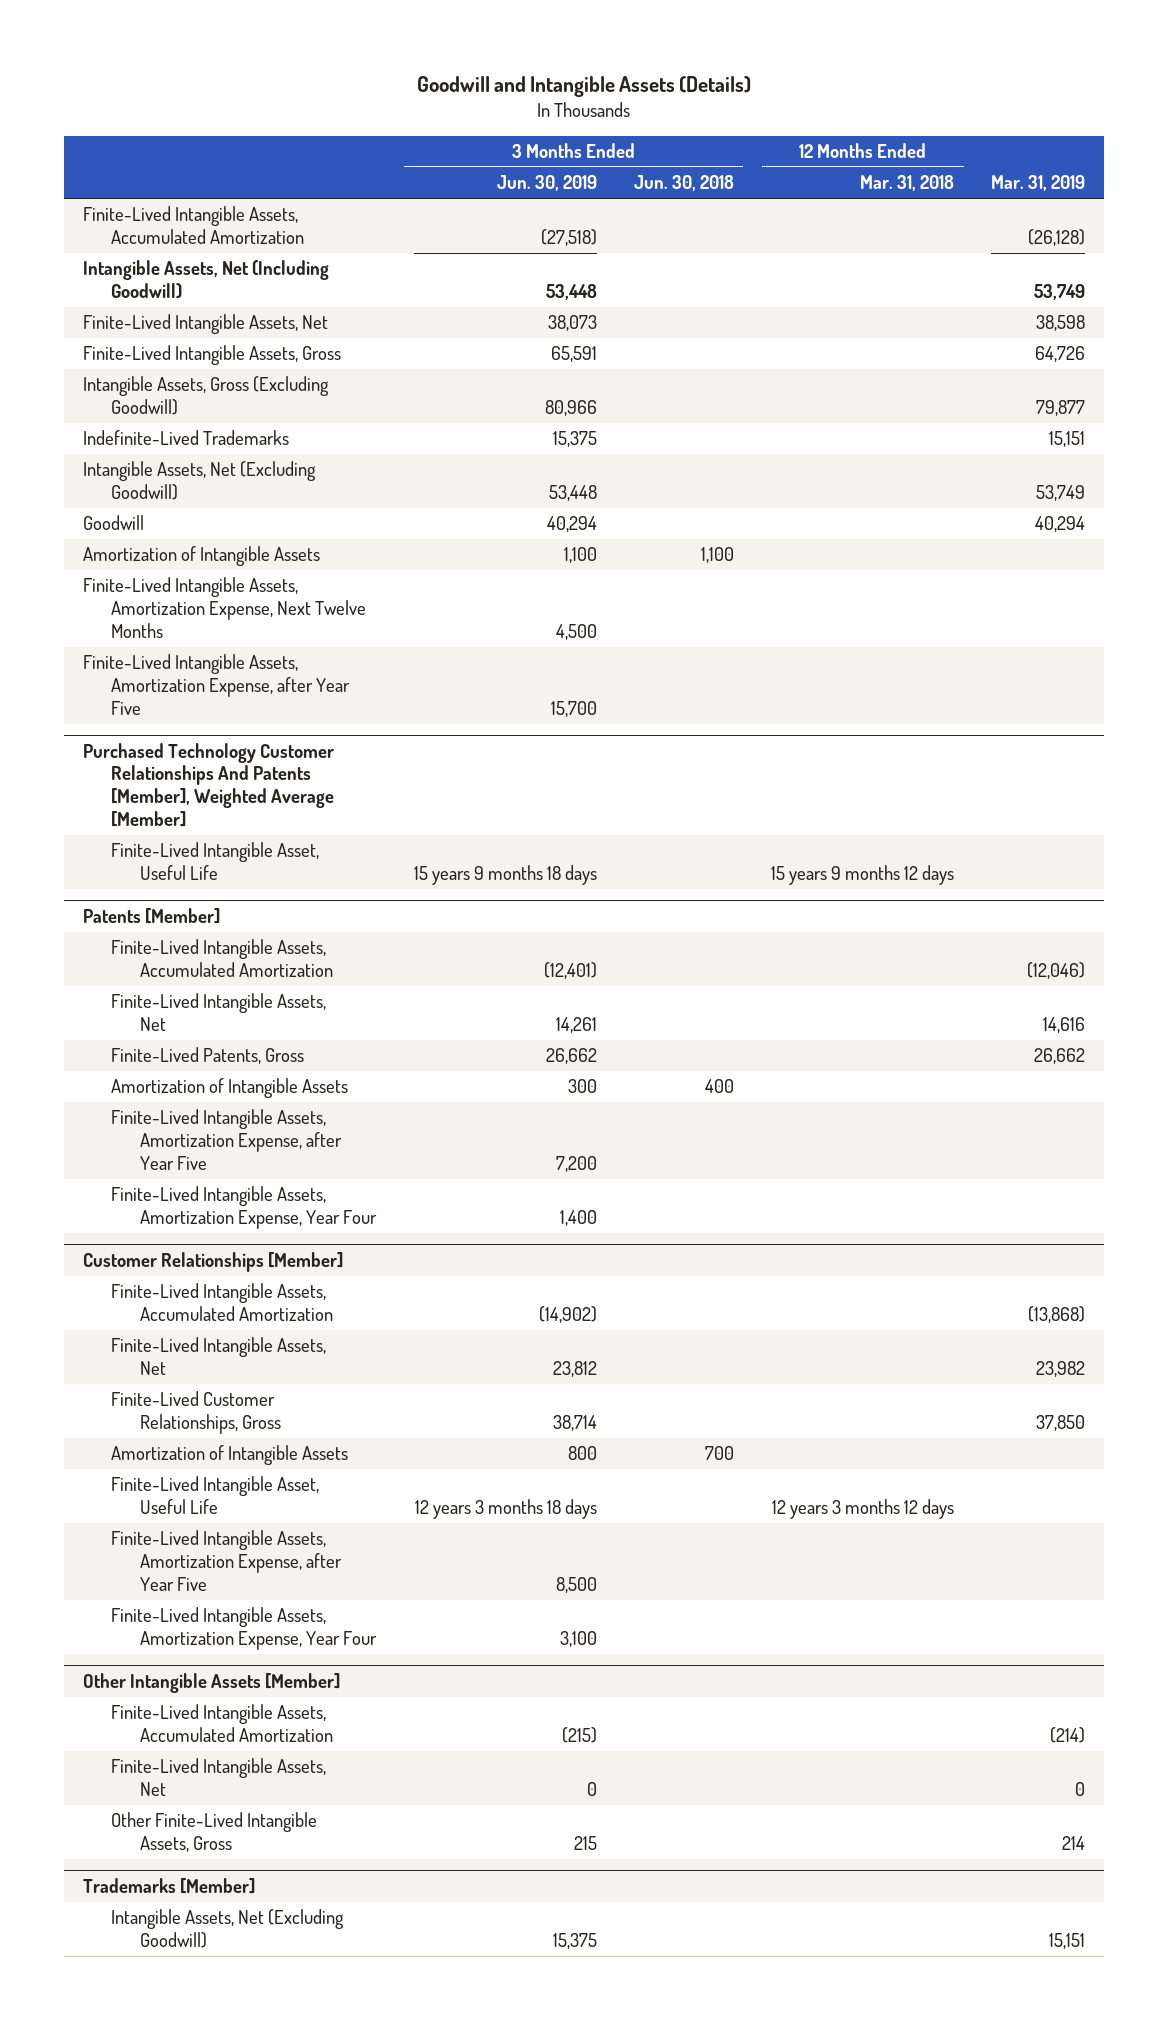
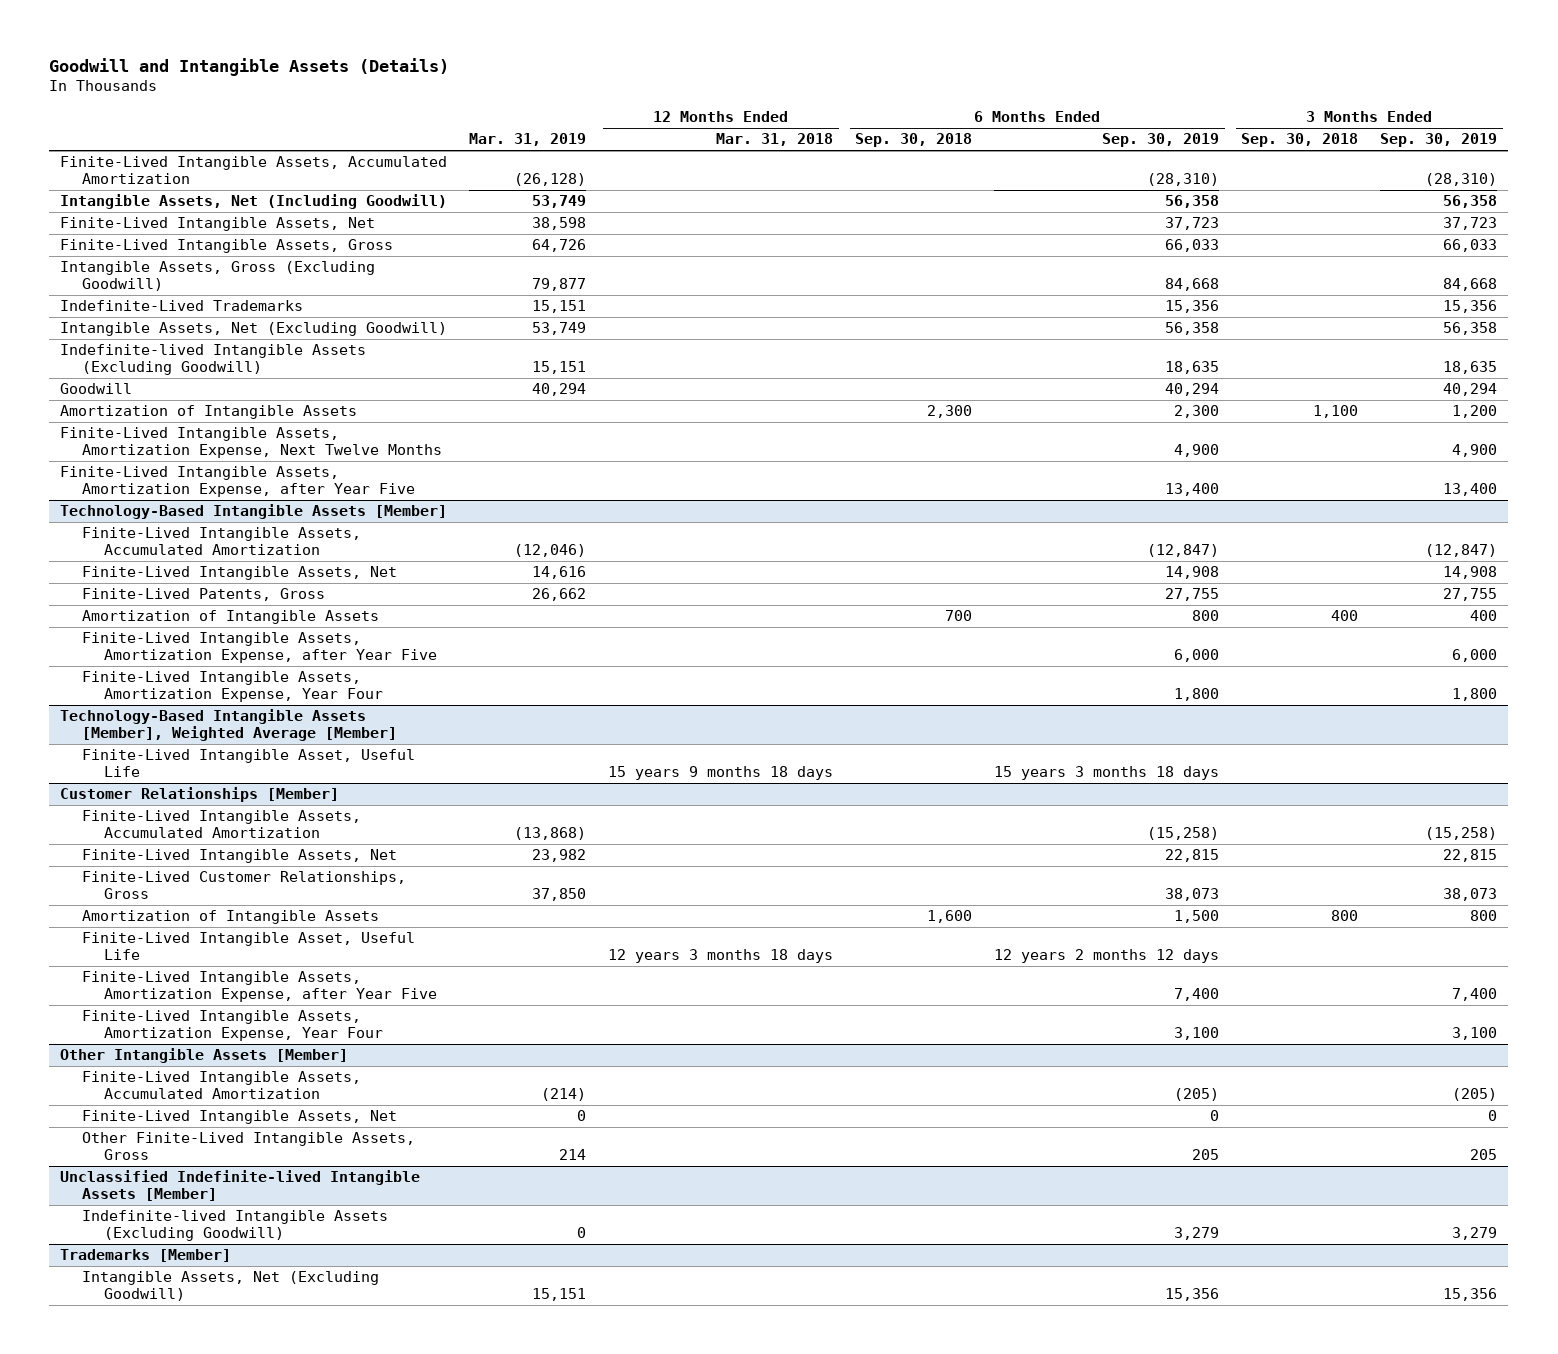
- | 3 Months Ended Jun. 30, 2019 | 3 Months Ended Jun. 30, 2018 | 12 Months Ended Mar. 31, 2018 | Mar. 31, 2019
+ | Mar. 31, 2019 | 12 Months Ended Mar. 31, 2018 | 6 Months Ended Sep. 30, 2018 | 6 Months Ended Sep. 30, 2019 | 3 Months Ended Sep. 30, 2018 | 3 Months Ended Sep. 30, 2019
+ Indefinite-lived Intangible Assets (Excluding Goodwill) | 15,151 | | | 18,635 | | 18,635
- Purchased Technology Customer Relationships And Patents [Member], Weighted Average [Member]
- Finite-Lived Intangible Asset, Useful Life | 15 years 9 months 18 days | | 15 years 9 months 12 days |
- Patents [Member]
+ Technology-Based Intangible Assets [Member]
+ Technology-Based Intangible Assets [Member], Weighted Average [Member]
+ Finite-Lived Intangible Asset, Useful Life | | 15 years 9 months 18 days | | 15 years 3 months 18 days | |
@ Customer Relationships [Member]
- Finite-Lived Intangible Asset, Useful Life | 12 years 3 months 18 days | | 12 years 3 months 12 days |
+ Finite-Lived Intangible Asset, Useful Life | | 12 years 3 months 18 days | | 12 years 2 months 12 days | |
+ Unclassified Indefinite-lived Intangible Assets [Member]
+ Indefinite-lived Intangible Assets (Excluding Goodwill) | 0 | | | 3,279 | | 3,279

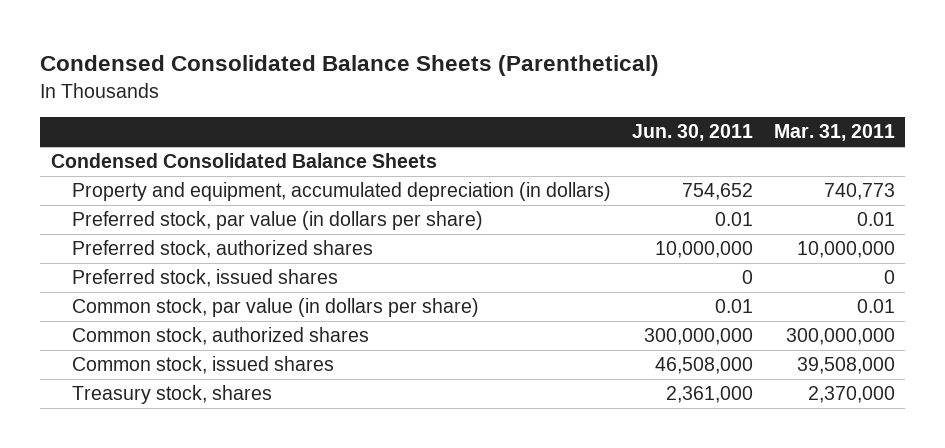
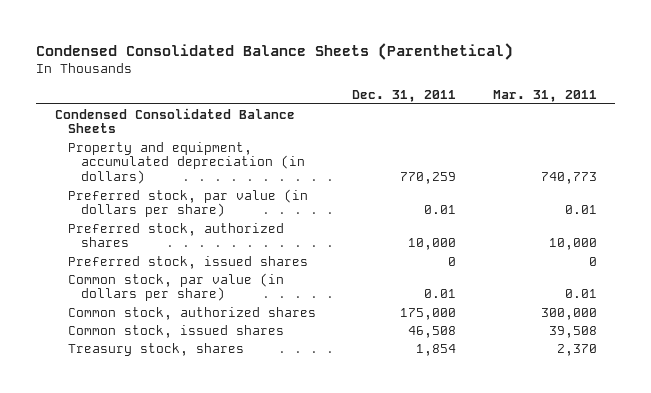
- | Jun. 30, 2011 | Mar. 31, 2011
+ | Dec. 31, 2011 | Mar. 31, 2011
- Preferred stock, authorized shares | 10,000,000 | 10,000,000
+ Preferred stock, authorized shares | 10,000 | 10,000
- Common stock, authorized shares | 300,000,000 | 300,000,000
- Common stock, issued shares | 46,508,000 | 39,508,000
- Treasury stock, shares | 2,361,000 | 2,370,000
+ Common stock, authorized shares | 175,000 | 300,000
+ Common stock, issued shares | 46,508 | 39,508
+ Treasury stock, shares | 1,854 | 2,370

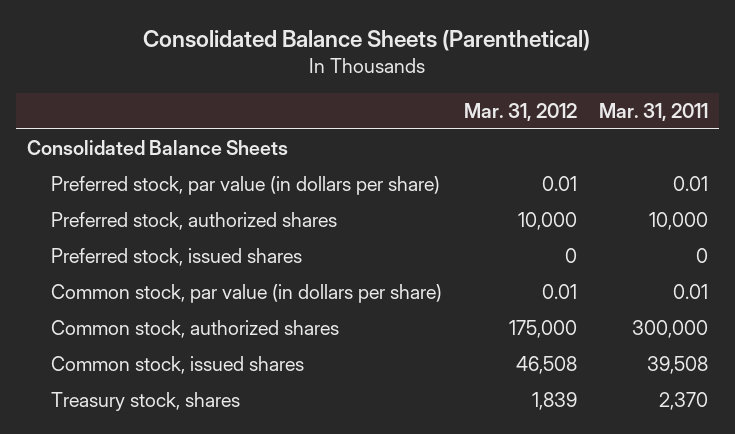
- Condensed Consolidated Balance Sheets (Parenthetical)
+ Consolidated Balance Sheets (Parenthetical)
- | Dec. 31, 2011 | Mar. 31, 2011
+ | Mar. 31, 2012 | Mar. 31, 2011
- Condensed Consolidated Balance Sheets
- Property and equipment, accumulated depreciation (in dollars) | 770,259 | 740,773
+ Consolidated Balance Sheets

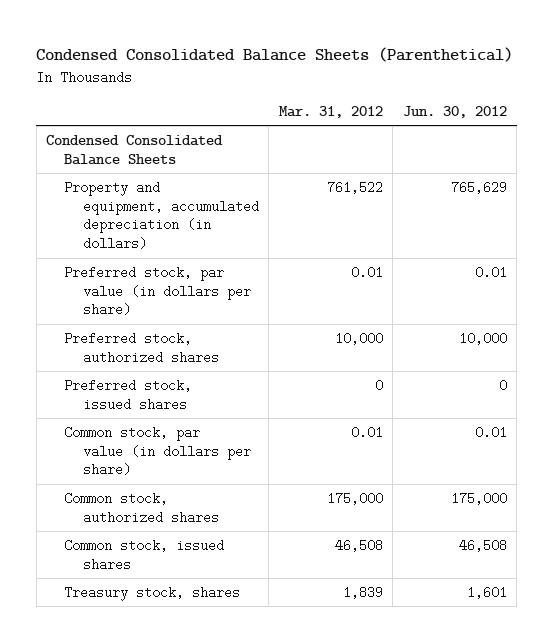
- Consolidated Balance Sheets (Parenthetical)
+ Condensed Consolidated Balance Sheets (Parenthetical)
- | Mar. 31, 2012 | Mar. 31, 2011
+ | Mar. 31, 2012 | Jun. 30, 2012
- Consolidated Balance Sheets
+ Condensed Consolidated Balance Sheets
+ Property and equipment, accumulated depreciation (in dollars) | 761,522 | 765,629

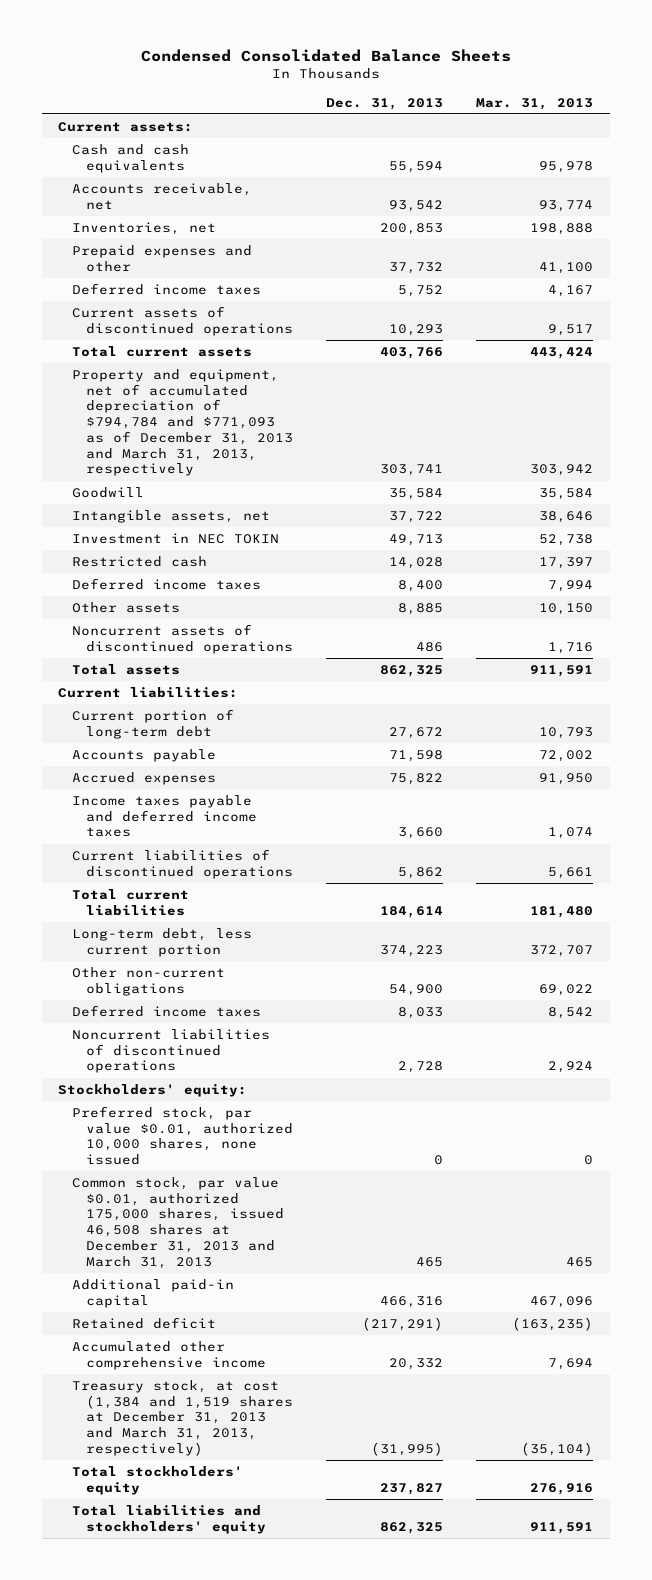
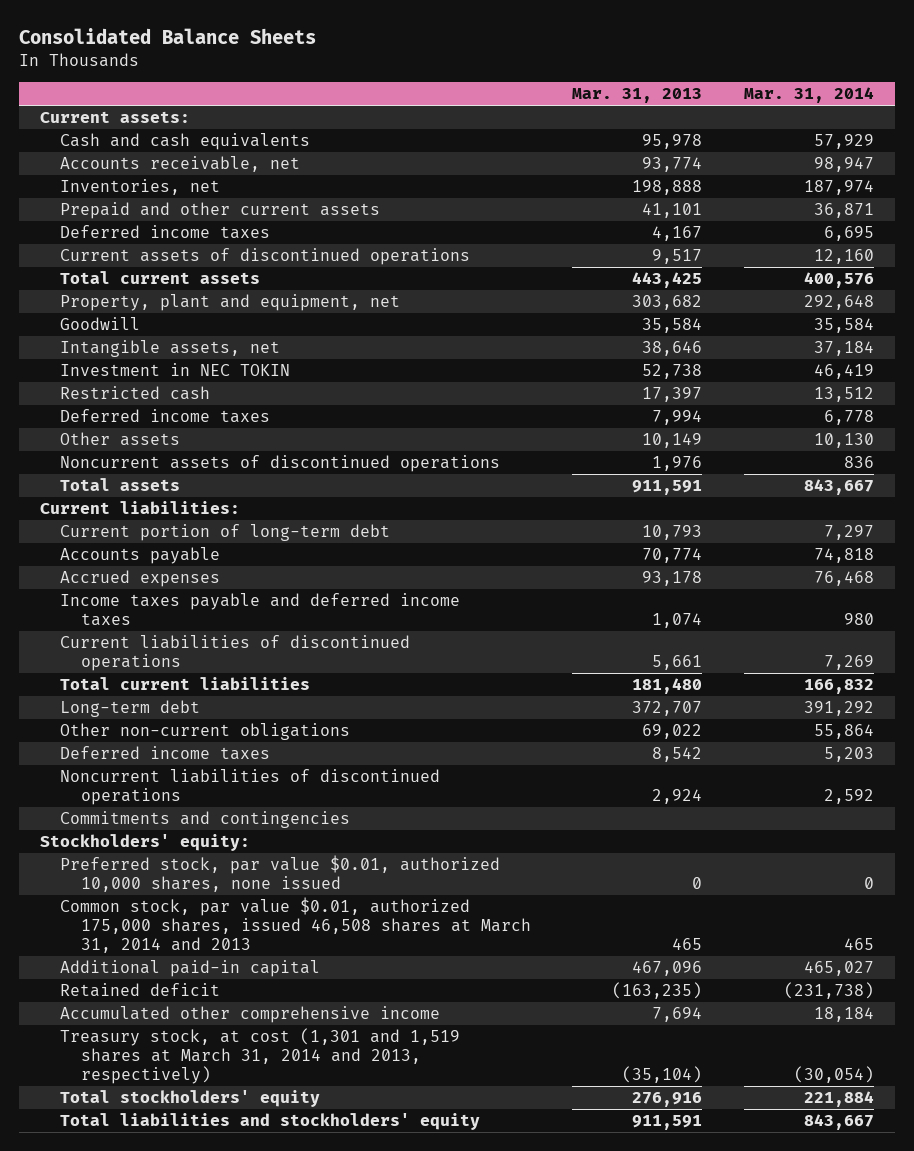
- Condensed Consolidated Balance Sheets
+ Consolidated Balance Sheets
- | Dec. 31, 2013 | Mar. 31, 2013
+ | Mar. 31, 2013 | Mar. 31, 2014
- Prepaid expenses and other | 37,732 | 41,100
+ Prepaid and other current assets | 41,101 | 36,871
- Total current assets | 403,766 | 443,424
- Property and equipment, net of accumulated depreciation of $794,784 and $771,093 as of December 31, 2013 and March 31, 2013, respectively | 303,741 | 303,942
+ Total current assets | 443,425 | 400,576
+ Property, plant and equipment, net | 303,682 | 292,648
- Other assets | 8,885 | 10,150
- Noncurrent assets of discontinued operations | 486 | 1,716
+ Other assets | 10,149 | 10,130
+ Noncurrent assets of discontinued operations | 1,976 | 836
- Accounts payable | 71,598 | 72,002
- Accrued expenses | 75,822 | 91,950
+ Accounts payable | 70,774 | 74,818
+ Accrued expenses | 93,178 | 76,468
- Long-term debt, less current portion | 374,223 | 372,707
+ Long-term debt | 372,707 | 391,292
+ Commitments and contingencies
- Common stock, par value $0.01, authorized 175,000 shares, issued 46,508 shares at December 31, 2013 and March 31, 2013 | 465 | 465
+ Common stock, par value $0.01, authorized 175,000 shares, issued 46,508 shares at March 31, 2014 and 2013 | 465 | 465
- Treasury stock, at cost (1,384 and 1,519 shares at December 31, 2013 and March 31, 2013, respectively) | (31,995) | (35,104)
+ Treasury stock, at cost (1,301 and 1,519 shares at March 31, 2014 and 2013, respectively) | (35,104) | (30,054)

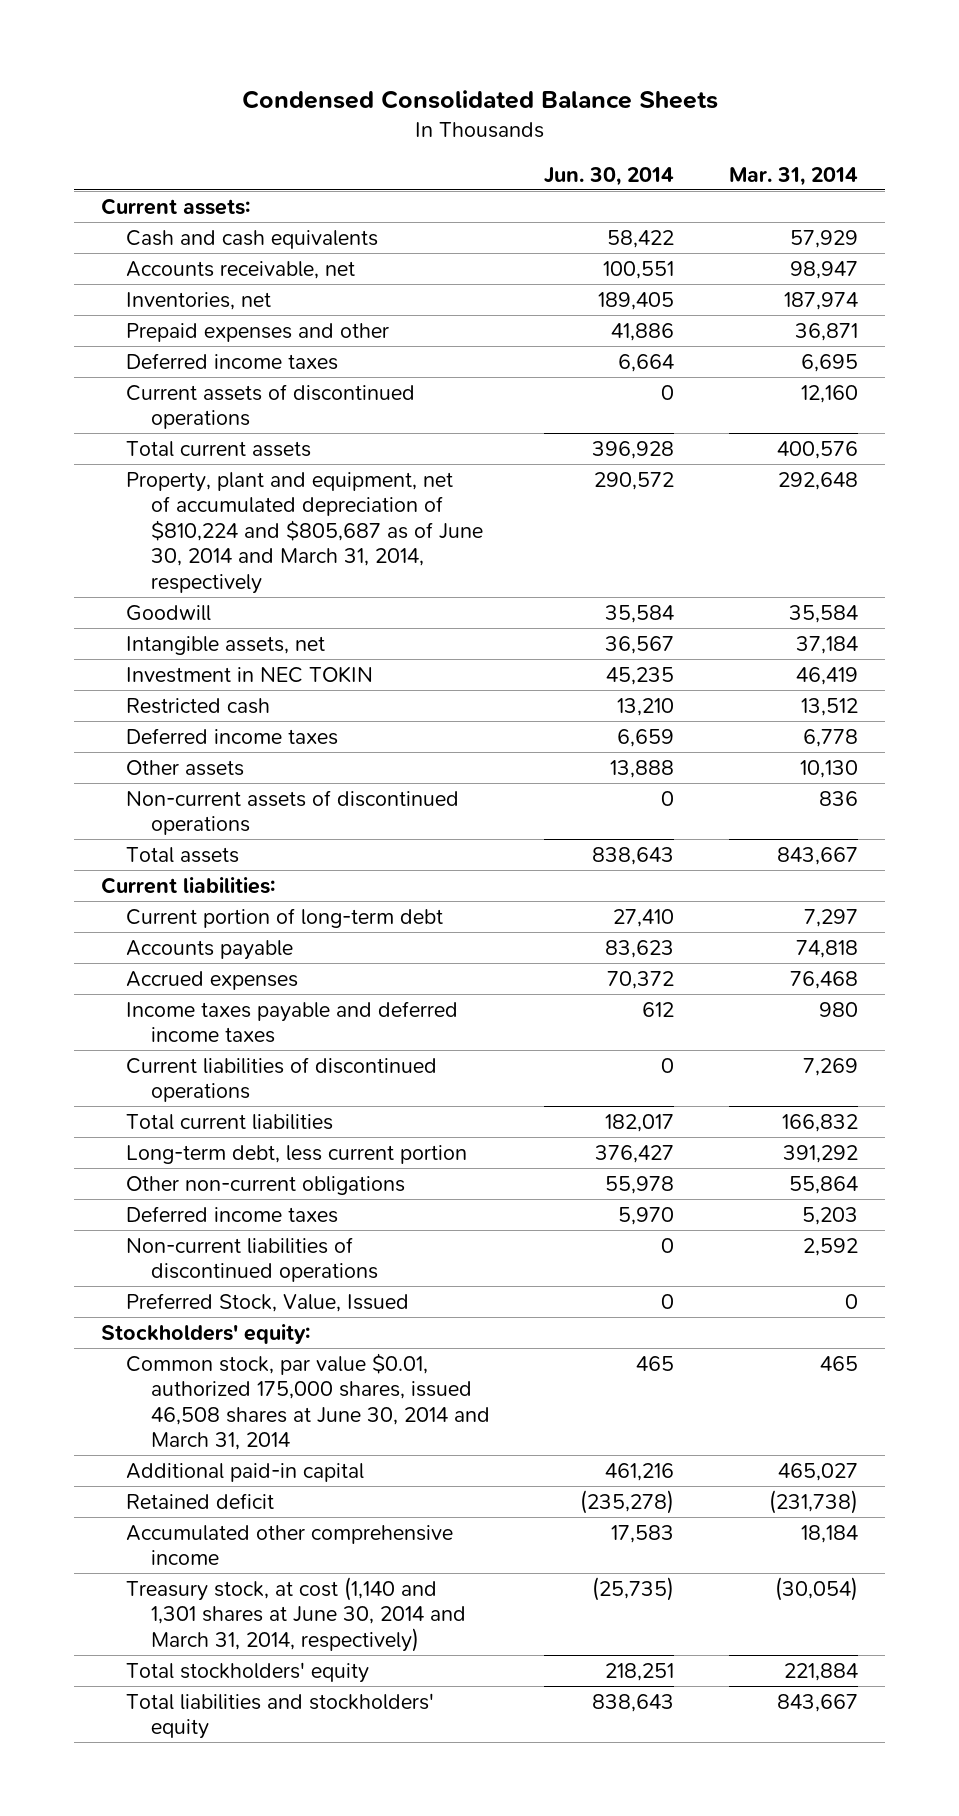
- Consolidated Balance Sheets
+ Condensed Consolidated Balance Sheets
- | Mar. 31, 2013 | Mar. 31, 2014
+ | Jun. 30, 2014 | Mar. 31, 2014
- Prepaid and other current assets | 41,101 | 36,871
+ Prepaid expenses and other | 41,886 | 36,871
- Property, plant and equipment, net | 303,682 | 292,648
+ Property, plant and equipment, net of accumulated depreciation of $810,224 and $805,687 as of June 30, 2014 and March 31, 2014, respectively | 290,572 | 292,648
- Noncurrent assets of discontinued operations | 1,976 | 836
+ Non-current assets of discontinued operations | 0 | 836
- Long-term debt | 372,707 | 391,292
+ Long-term debt, less current portion | 376,427 | 391,292
- Noncurrent liabilities of discontinued operations | 2,924 | 2,592
- Commitments and contingencies
+ Non-current liabilities of discontinued operations | 0 | 2,592
+ Preferred Stock, Value, Issued | 0 | 0
- Preferred stock, par value $0.01, authorized 10,000 shares, none issued | 0 | 0
- Common stock, par value $0.01, authorized 175,000 shares, issued 46,508 shares at March 31, 2014 and 2013 | 465 | 465
+ Common stock, par value $0.01, authorized 175,000 shares, issued 46,508 shares at June 30, 2014 and March 31, 2014 | 465 | 465
- Treasury stock, at cost (1,301 and 1,519 shares at March 31, 2014 and 2013, respectively) | (35,104) | (30,054)
+ Treasury stock, at cost (1,140 and 1,301 shares at June 30, 2014 and March 31, 2014, respectively) | (25,735) | (30,054)

